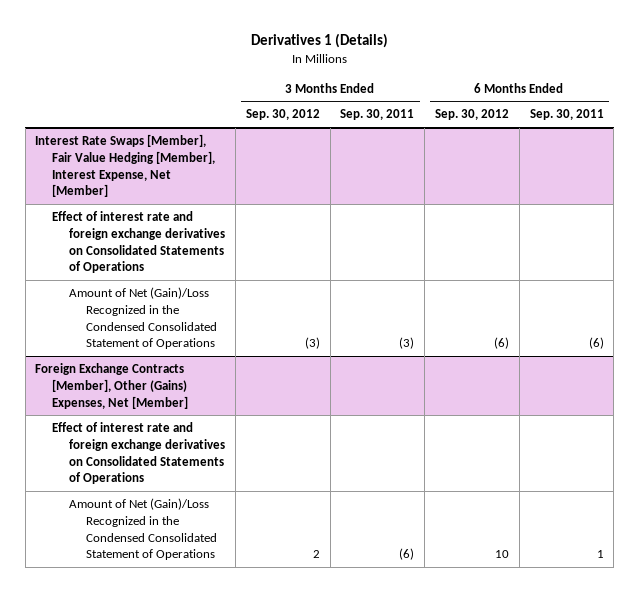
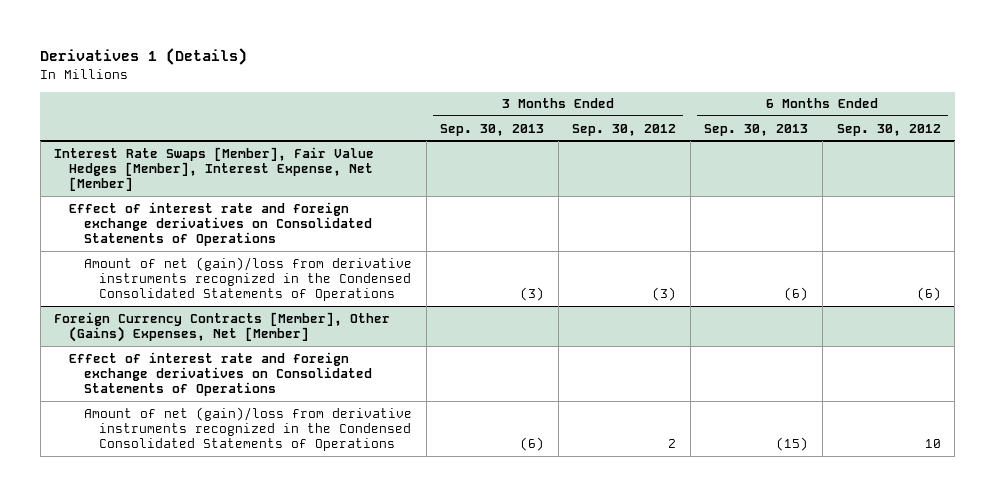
- | 3 Months Ended Sep. 30, 2012 | 3 Months Ended Sep. 30, 2011 | 6 Months Ended Sep. 30, 2012 | 6 Months Ended Sep. 30, 2011
+ | 3 Months Ended Sep. 30, 2013 | 3 Months Ended Sep. 30, 2012 | 6 Months Ended Sep. 30, 2013 | 6 Months Ended Sep. 30, 2012
- Interest Rate Swaps [Member], Fair Value Hedging [Member], Interest Expense, Net [Member]
+ Interest Rate Swaps [Member], Fair Value Hedges [Member], Interest Expense, Net [Member]
- Amount of Net (Gain)/Loss Recognized in the Condensed Consolidated Statement of Operations | (3) | (3) | (6) | (6)
- Foreign Exchange Contracts [Member], Other (Gains) Expenses, Net [Member]
+ Amount of net (gain)/loss from derivative instruments recognized in the Condensed Consolidated Statements of Operations | (3) | (3) | (6) | (6)
+ Foreign Currency Contracts [Member], Other (Gains) Expenses, Net [Member]
- Amount of Net (Gain)/Loss Recognized in the Condensed Consolidated Statement of Operations | 2 | (6) | 10 | 1
+ Amount of net (gain)/loss from derivative instruments recognized in the Condensed Consolidated Statements of Operations | (6) | 2 | (15) | 10

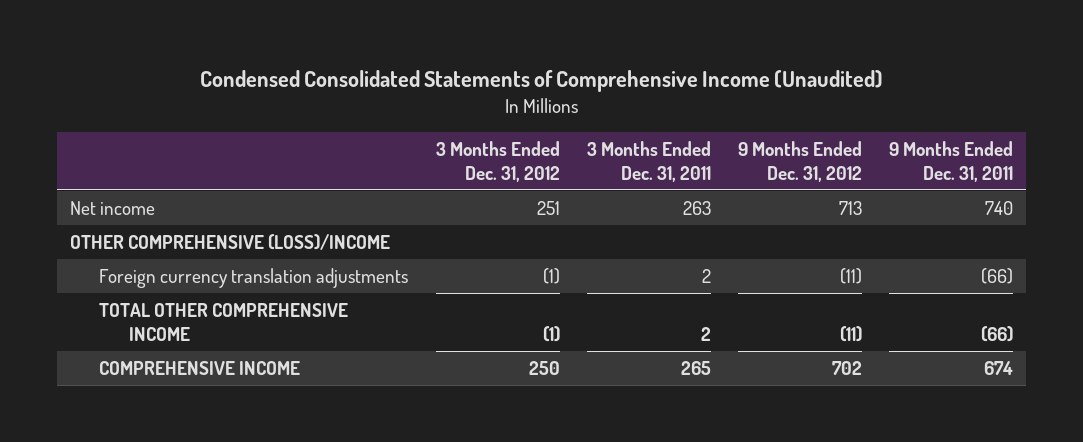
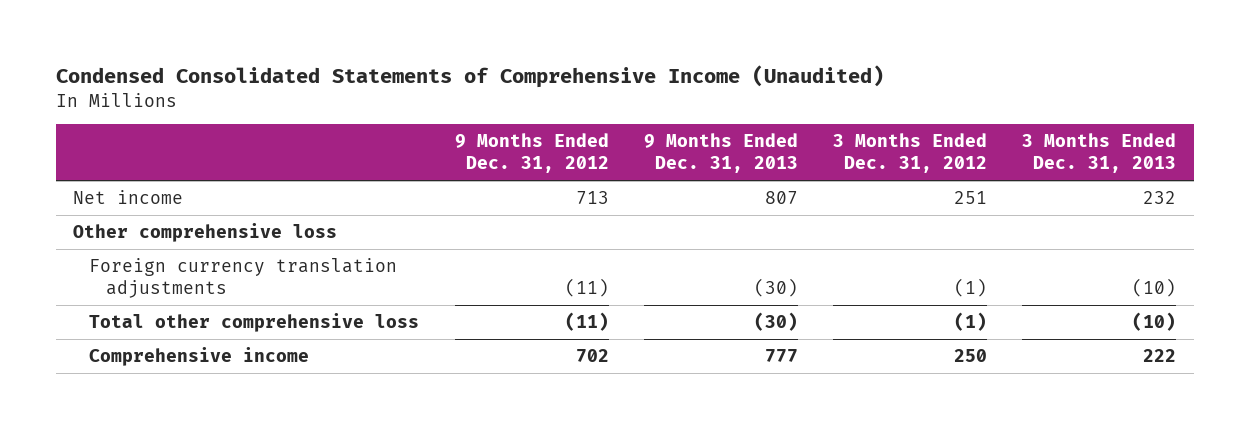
- | 3 Months Ended Dec. 31, 2012 | 3 Months Ended Dec. 31, 2011 | 9 Months Ended Dec. 31, 2012 | 9 Months Ended Dec. 31, 2011
+ | 9 Months Ended Dec. 31, 2012 | 9 Months Ended Dec. 31, 2013 | 3 Months Ended Dec. 31, 2012 | 3 Months Ended Dec. 31, 2013
- OTHER COMPREHENSIVE (LOSS)/INCOME
+ Other comprehensive loss
- TOTAL OTHER COMPREHENSIVE INCOME | (1) | 2 | (11) | (66)
- COMPREHENSIVE INCOME | 250 | 265 | 702 | 674
+ Total other comprehensive loss | (11) | (30) | (1) | (10)
+ Comprehensive income | 702 | 777 | 250 | 222

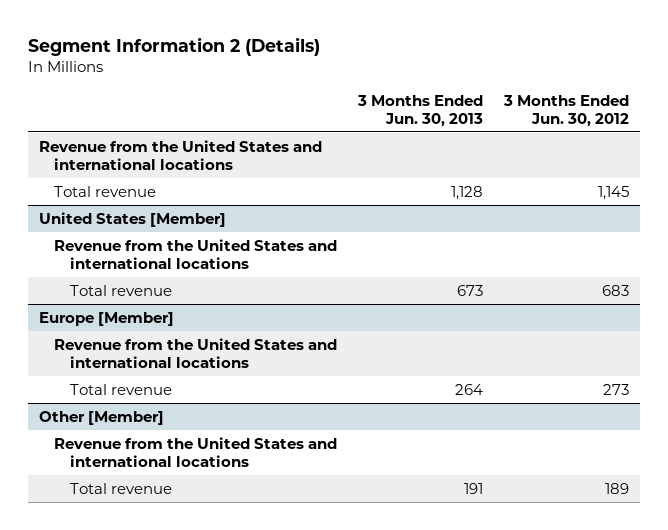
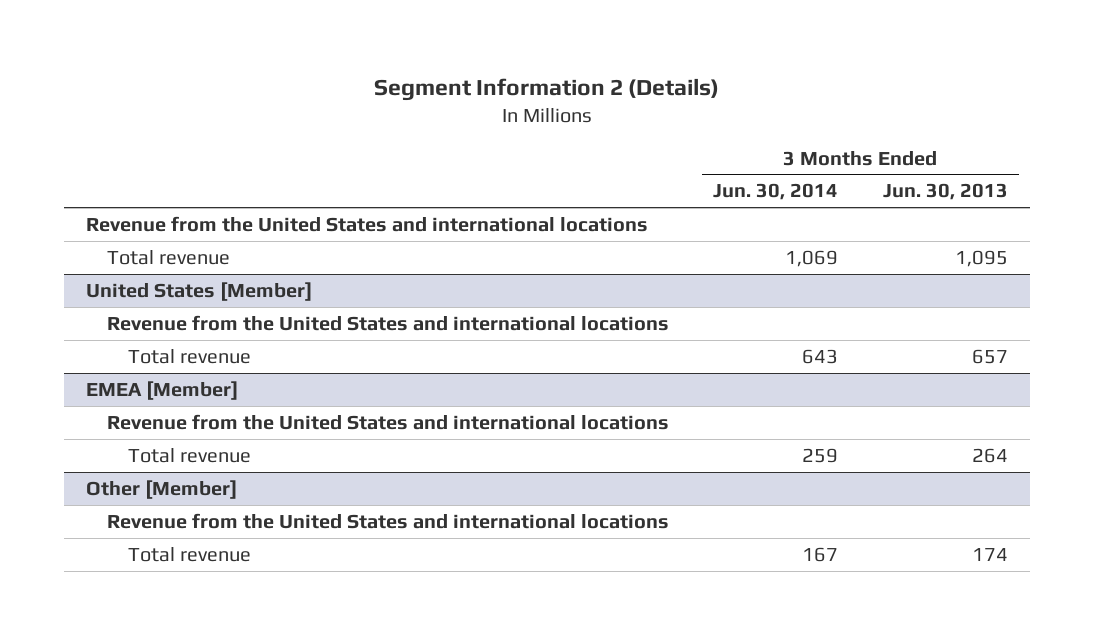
- | 3 Months Ended Jun. 30, 2013 | 3 Months Ended Jun. 30, 2012
+ | 3 Months Ended Jun. 30, 2014 | 3 Months Ended Jun. 30, 2013
- Total revenue | 1,128 | 1,145
+ Total revenue | 1,069 | 1,095
@ United States [Member]
- Total revenue | 673 | 683
- Europe [Member]
@ United States [Member]
+ Total revenue | 643 | 657
+ EMEA [Member]
@ Other [Member]
- Total revenue | 191 | 189
+ Total revenue | 167 | 174

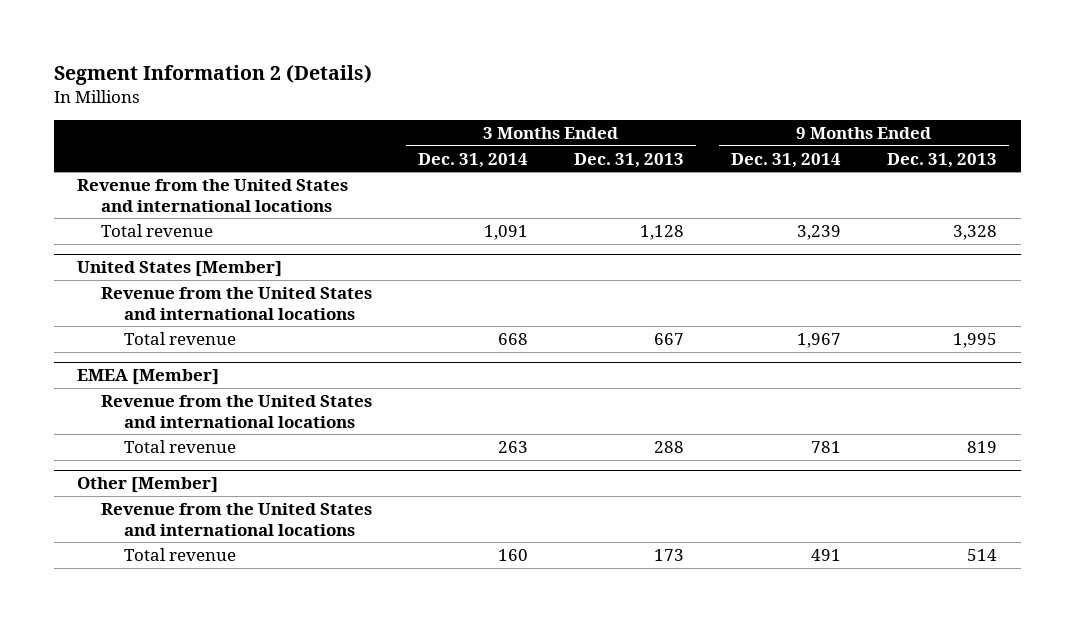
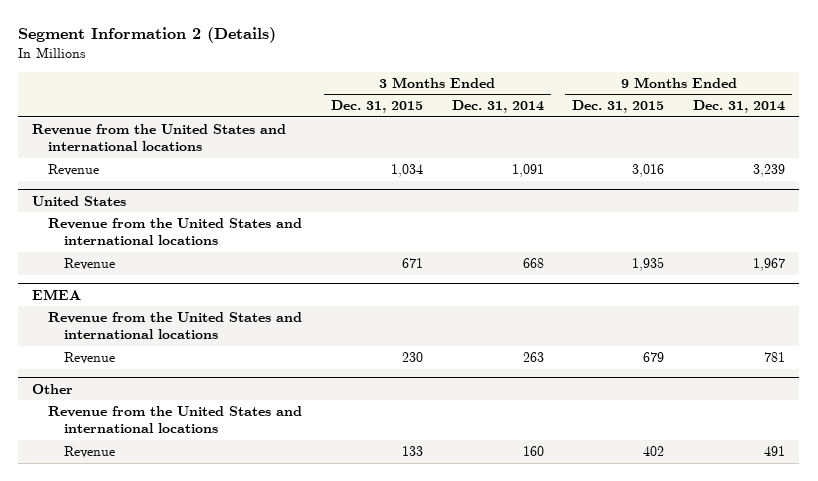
- | 3 Months Ended Dec. 31, 2014 | 3 Months Ended Dec. 31, 2013 | 9 Months Ended Dec. 31, 2014 | 9 Months Ended Dec. 31, 2013
+ | 3 Months Ended Dec. 31, 2015 | 3 Months Ended Dec. 31, 2014 | 9 Months Ended Dec. 31, 2015 | 9 Months Ended Dec. 31, 2014
- Total revenue | 1,091 | 1,128 | 3,239 | 3,328
- United States [Member]
+ Revenue | 1,034 | 1,091 | 3,016 | 3,239
+ United States
- Total revenue | 668 | 667 | 1,967 | 1,995
- EMEA [Member]
+ Revenue | 671 | 668 | 1,935 | 1,967
+ EMEA
- Total revenue | 263 | 288 | 781 | 819
- Other [Member]
+ Revenue | 230 | 263 | 679 | 781
+ Other
- Total revenue | 160 | 173 | 491 | 514
+ Revenue | 133 | 160 | 402 | 491

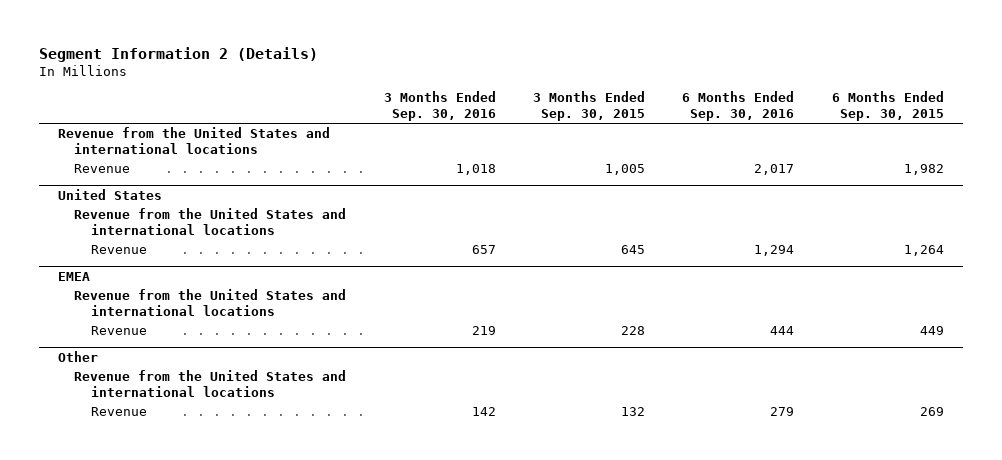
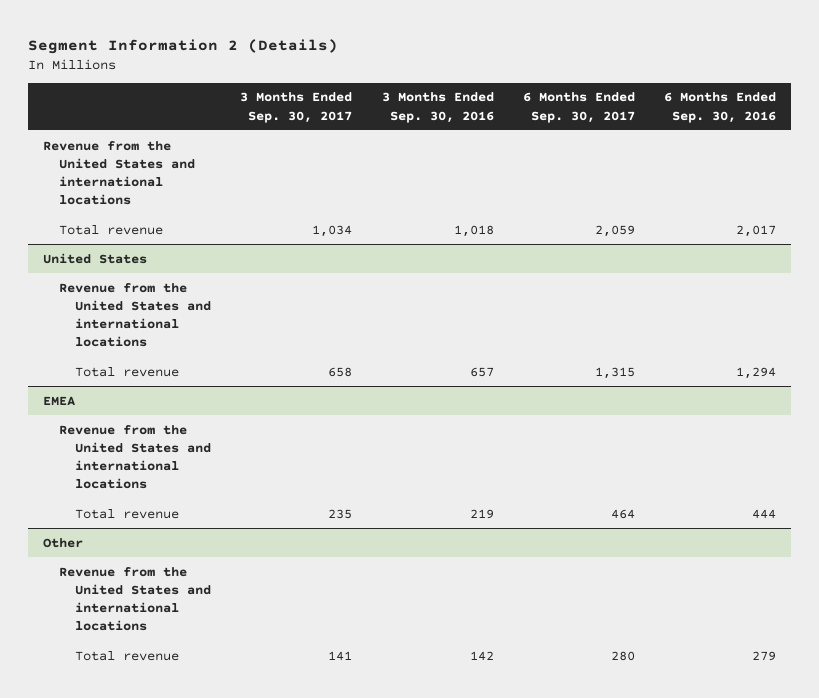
- | 3 Months Ended Sep. 30, 2016 | 3 Months Ended Sep. 30, 2015 | 6 Months Ended Sep. 30, 2016 | 6 Months Ended Sep. 30, 2015
+ | 3 Months Ended Sep. 30, 2017 | 3 Months Ended Sep. 30, 2016 | 6 Months Ended Sep. 30, 2017 | 6 Months Ended Sep. 30, 2016
- Revenue | 1,018 | 1,005 | 2,017 | 1,982
+ Total revenue | 1,034 | 1,018 | 2,059 | 2,017
@ United States
- Revenue | 657 | 645 | 1,294 | 1,264
+ Total revenue | 658 | 657 | 1,315 | 1,294
@ EMEA
- Revenue | 219 | 228 | 444 | 449
+ Total revenue | 235 | 219 | 464 | 444
@ Other
- Revenue | 142 | 132 | 279 | 269
+ Total revenue | 141 | 142 | 280 | 279

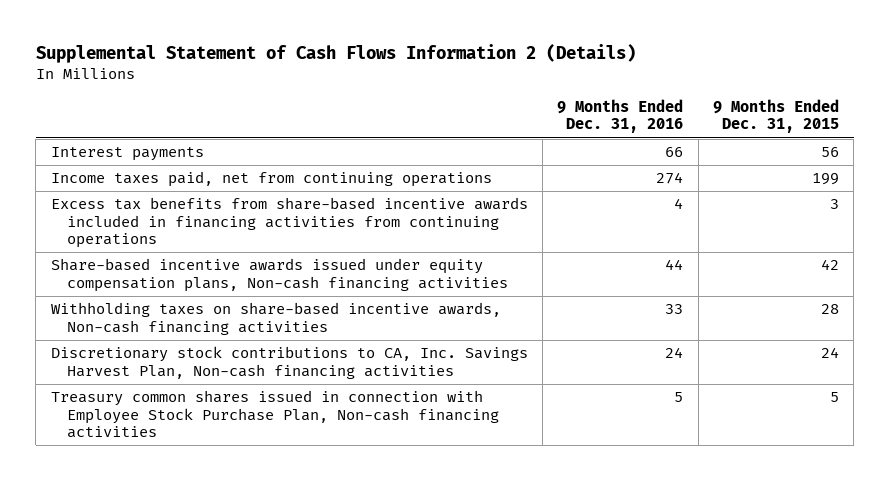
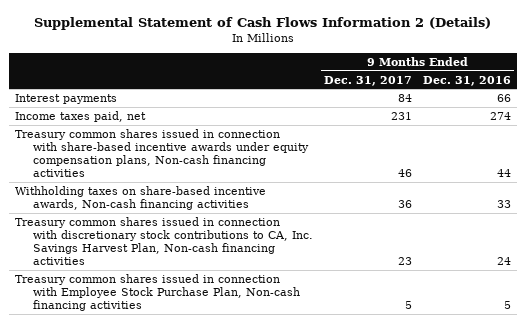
- | 9 Months Ended Dec. 31, 2016 | 9 Months Ended Dec. 31, 2015
+ | 9 Months Ended Dec. 31, 2017 | 9 Months Ended Dec. 31, 2016
- Income taxes paid, net from continuing operations | 274 | 199
- Excess tax benefits from share-based incentive awards included in financing activities from continuing operations | 4 | 3
- Share-based incentive awards issued under equity compensation plans, Non-cash financing activities | 44 | 42
+ Income taxes paid, net | 231 | 274
+ Treasury common shares issued in connection with share-based incentive awards under equity compensation plans, Non-cash financing activities | 46 | 44
- Discretionary stock contributions to CA, Inc. Savings Harvest Plan, Non-cash financing activities | 24 | 24
+ Treasury common shares issued in connection with discretionary stock contributions to CA, Inc. Savings Harvest Plan, Non-cash financing activities | 23 | 24

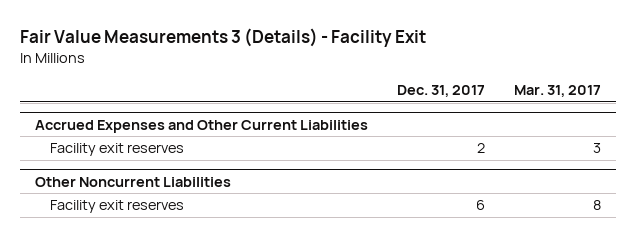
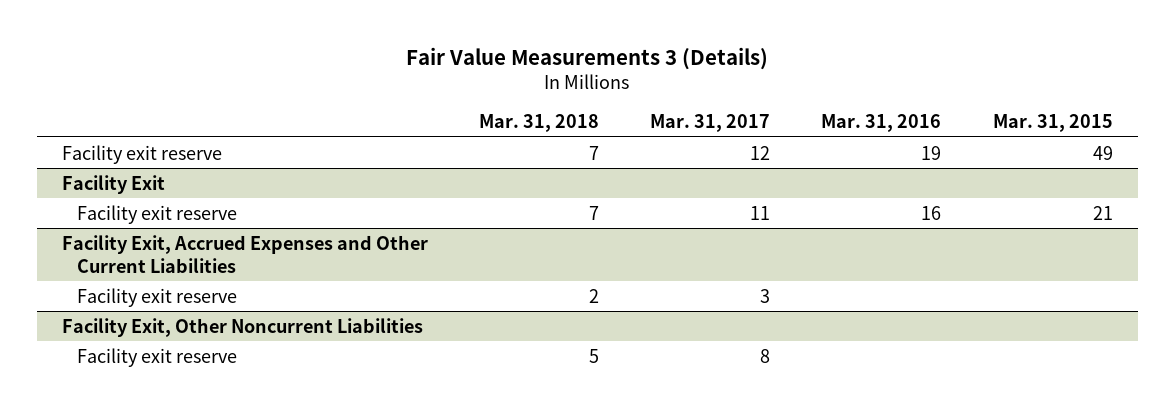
- Fair Value Measurements 3 (Details) - Facility Exit
+ Fair Value Measurements 3 (Details)
- | Dec. 31, 2017 | Mar. 31, 2017
+ | Mar. 31, 2018 | Mar. 31, 2017 | Mar. 31, 2016 | Mar. 31, 2015
- Accrued Expenses and Other Current Liabilities
- Facility exit reserves | 2 | 3
- Other Noncurrent Liabilities
- Facility exit reserves | 6 | 8
+ Facility exit reserve | 7 | 12 | 19 | 49
+ Facility Exit
+ Facility exit reserve | 7 | 11 | 16 | 21
+ Facility Exit, Accrued Expenses and Other Current Liabilities
+ Facility exit reserve | 2 | 3 | |
+ Facility Exit, Other Noncurrent Liabilities
+ Facility exit reserve | 5 | 8 | |

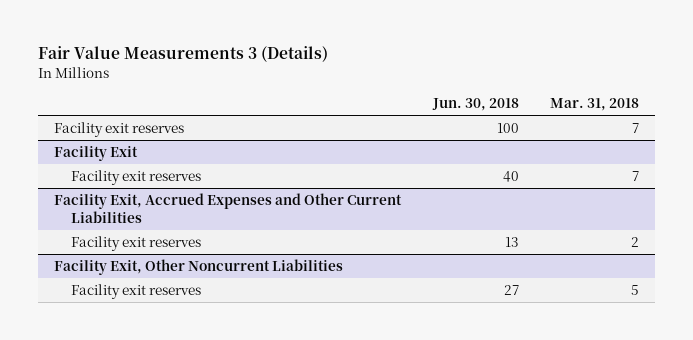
- | Mar. 31, 2018 | Mar. 31, 2017 | Mar. 31, 2016 | Mar. 31, 2015
+ | Jun. 30, 2018 | Mar. 31, 2018
- Facility exit reserve | 7 | 12 | 19 | 49
+ Facility exit reserves | 100 | 7
@ Facility Exit
- Facility exit reserve | 7 | 11 | 16 | 21
+ Facility exit reserves | 40 | 7
@ Facility Exit, Accrued Expenses and Other Current Liabilities
- Facility exit reserve | 2 | 3 | |
+ Facility exit reserves | 13 | 2
@ Facility Exit, Other Noncurrent Liabilities
- Facility exit reserve | 5 | 8 | |
+ Facility exit reserves | 27 | 5

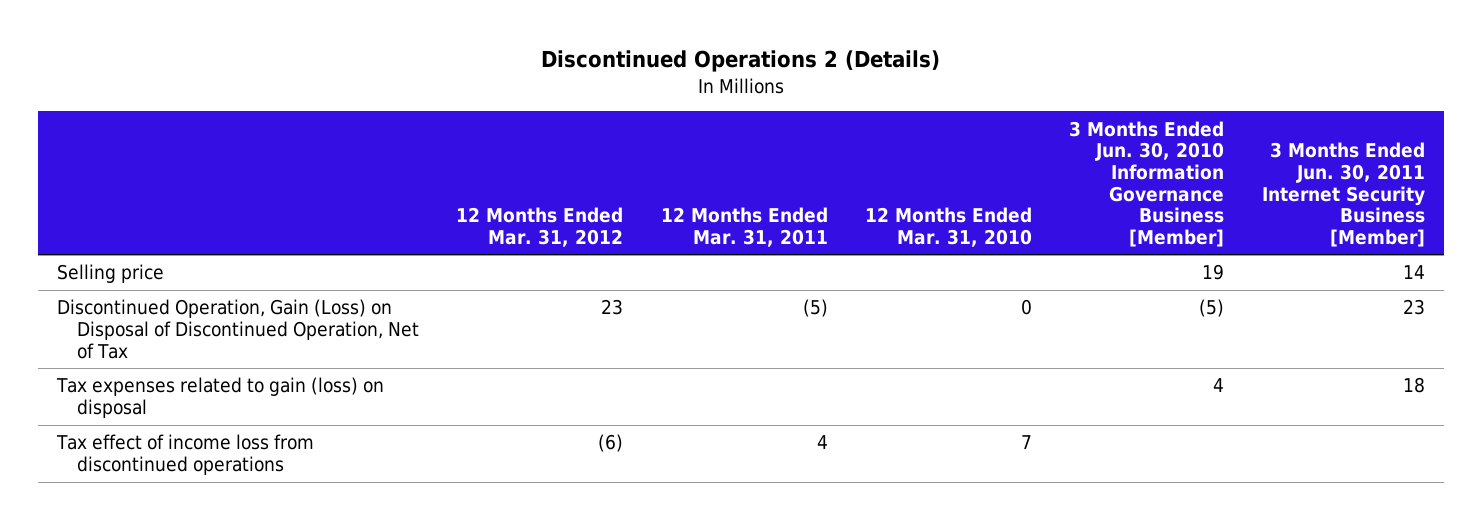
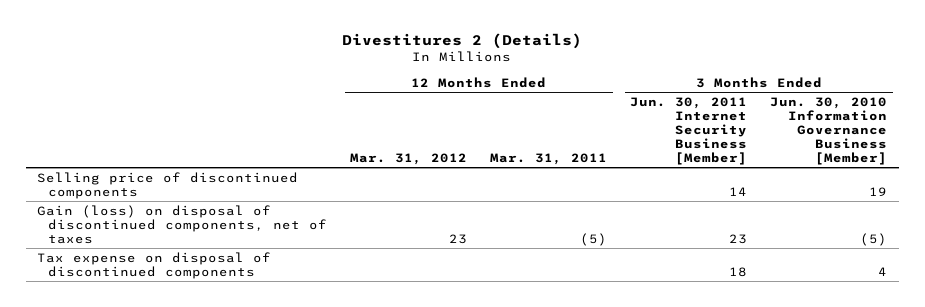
- Discontinued Operations 2 (Details)
+ Divestitures 2 (Details)
- | 12 Months Ended Mar. 31, 2012 | 12 Months Ended Mar. 31, 2011 | 12 Months Ended Mar. 31, 2010 | 3 Months Ended Jun. 30, 2010 Information Governance Business [Member] | 3 Months Ended Jun. 30, 2011 Internet Security Business [Member]
+ | 12 Months Ended Mar. 31, 2012 | 12 Months Ended Mar. 31, 2011 | 3 Months Ended Jun. 30, 2011 Internet Security Business [Member] | 3 Months Ended Jun. 30, 2010 Information Governance Business [Member]
- Selling price | | | | 19 | 14
- Discontinued Operation, Gain (Loss) on Disposal of Discontinued Operation, Net of Tax | 23 | (5) | 0 | (5) | 23
- Tax expenses related to gain (loss) on disposal | | | | 4 | 18
- Tax effect of income loss from discontinued operations | (6) | 4 | 7 | |
+ Selling price of discontinued components | | | 14 | 19
+ Gain (loss) on disposal of discontinued components, net of taxes | 23 | (5) | 23 | (5)
+ Tax expense on disposal of discontinued components | | | 18 | 4

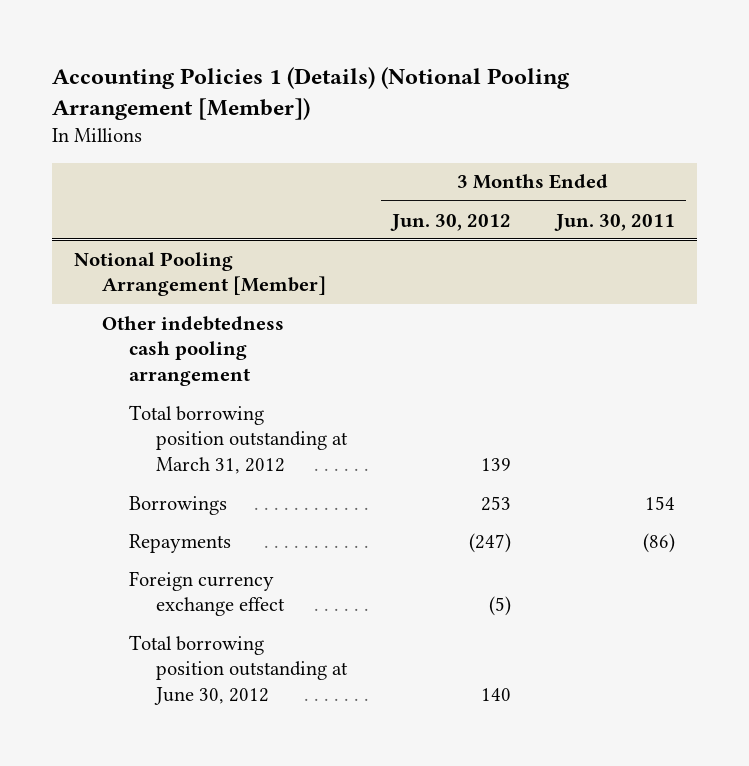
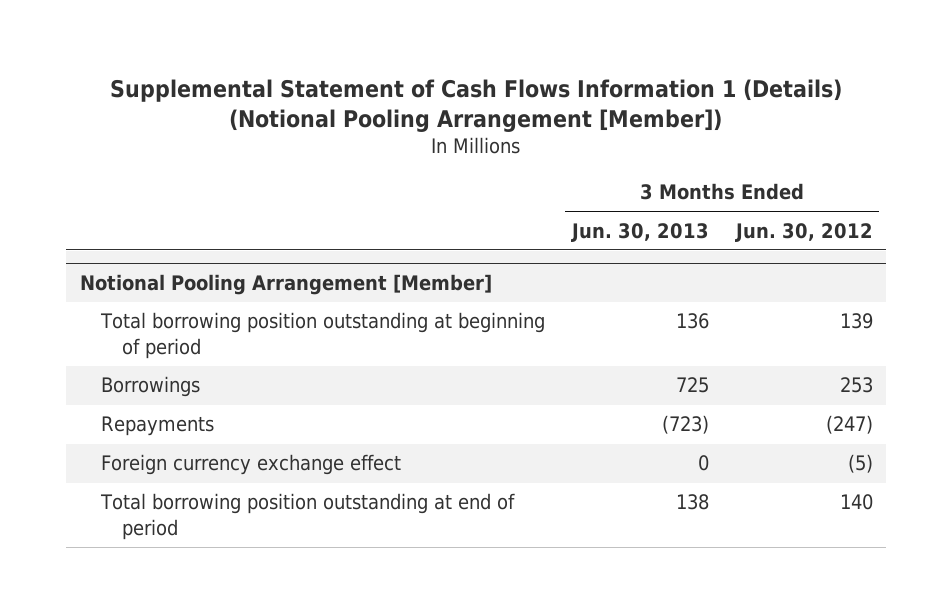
- Accounting Policies 1 (Details) (Notional Pooling Arrangement [Member])
+ Supplemental Statement of Cash Flows Information 1 (Details) (Notional Pooling Arrangement [Member])
- | 3 Months Ended Jun. 30, 2012 | 3 Months Ended Jun. 30, 2011
+ | 3 Months Ended Jun. 30, 2013 | 3 Months Ended Jun. 30, 2012
@ Notional Pooling Arrangement [Member]
- Other indebtedness cash pooling arrangement
- Total borrowing position outstanding at March 31, 2012 | 139 |
+ Total borrowing position outstanding at beginning of period | 136 | 139
- Total borrowing position outstanding at June 30, 2012 | 140 |
+ Total borrowing position outstanding at end of period | 138 | 140

